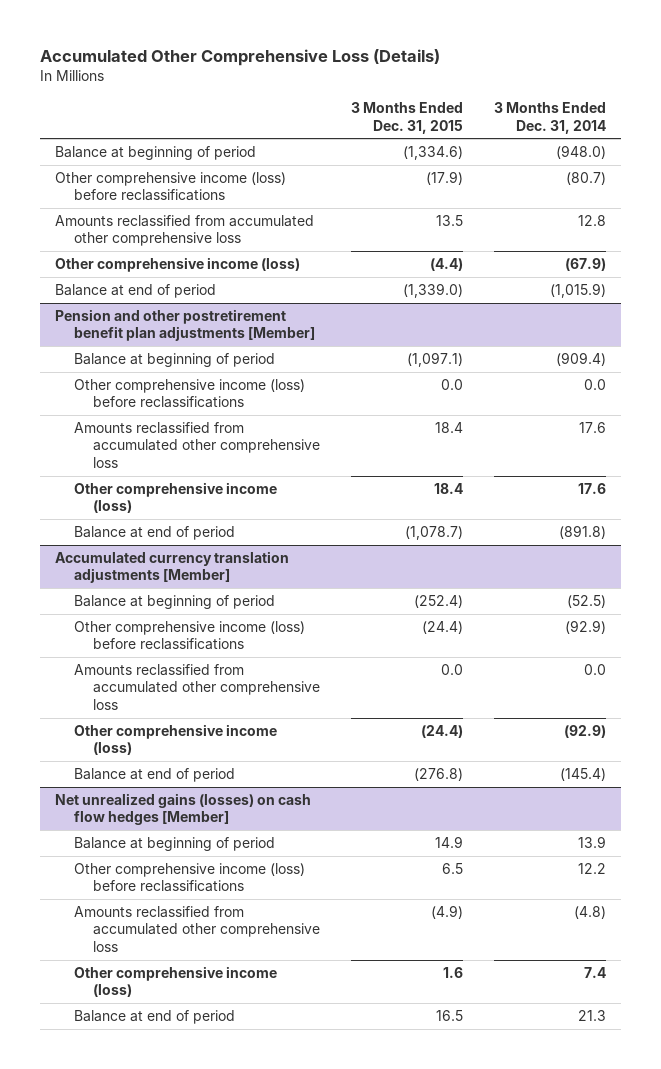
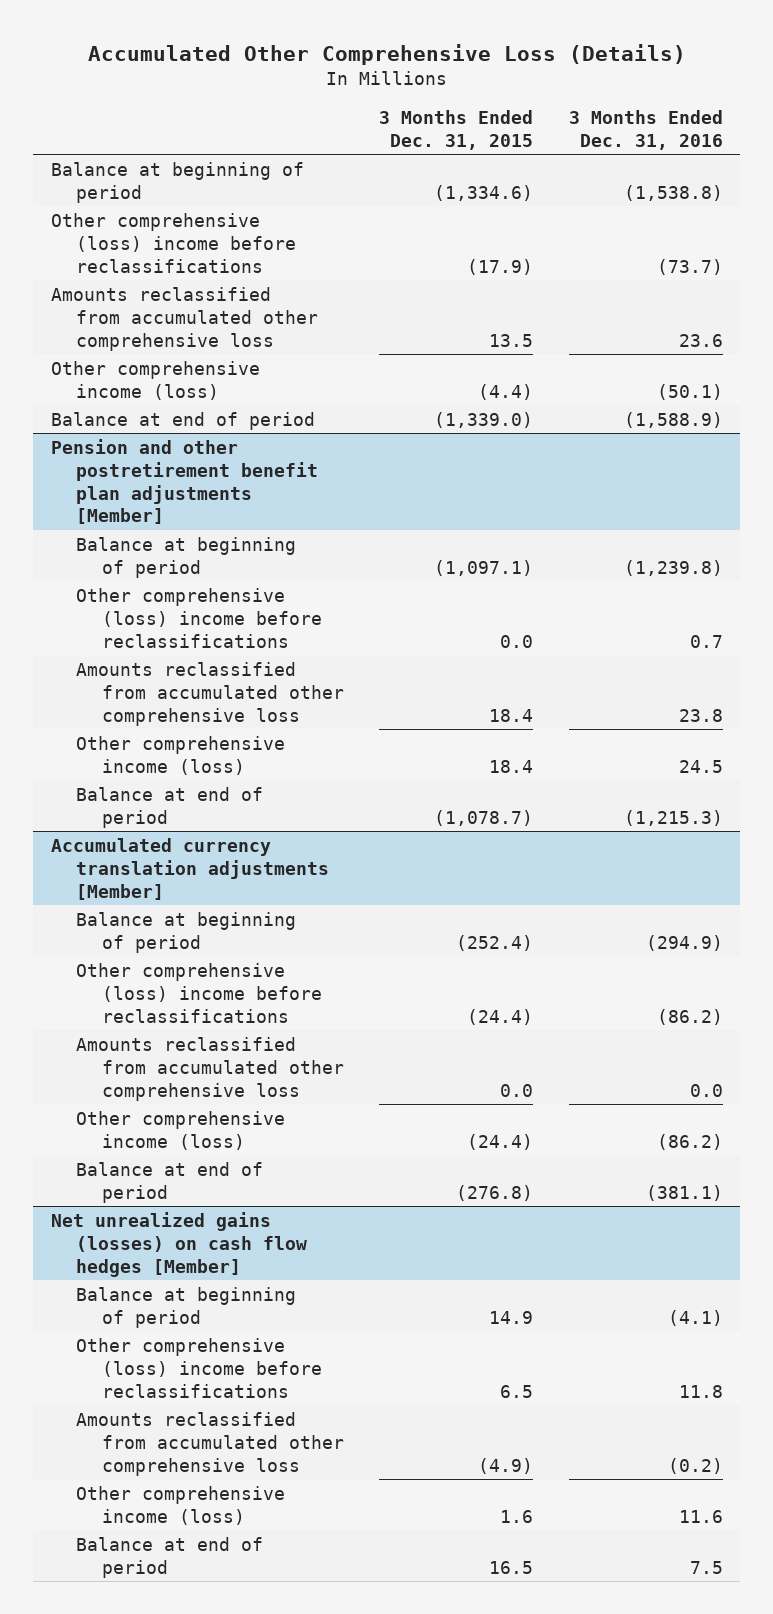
- | 3 Months Ended Dec. 31, 2015 | 3 Months Ended Dec. 31, 2014
+ | 3 Months Ended Dec. 31, 2015 | 3 Months Ended Dec. 31, 2016
- Other comprehensive income (loss) before reclassifications | (17.9) | (80.7)
+ Other comprehensive (loss) income before reclassifications | (17.9) | (73.7)
@ Pension and other postretirement benefit plan adjustments [Member]
- Other comprehensive income (loss) before reclassifications | 0.0 | 0.0
+ Other comprehensive (loss) income before reclassifications | 0.0 | 0.7
@ Accumulated currency translation adjustments [Member]
- Other comprehensive income (loss) before reclassifications | (24.4) | (92.9)
+ Other comprehensive (loss) income before reclassifications | (24.4) | (86.2)
@ Net unrealized gains (losses) on cash flow hedges [Member]
- Other comprehensive income (loss) before reclassifications | 6.5 | 12.2
+ Other comprehensive (loss) income before reclassifications | 6.5 | 11.8

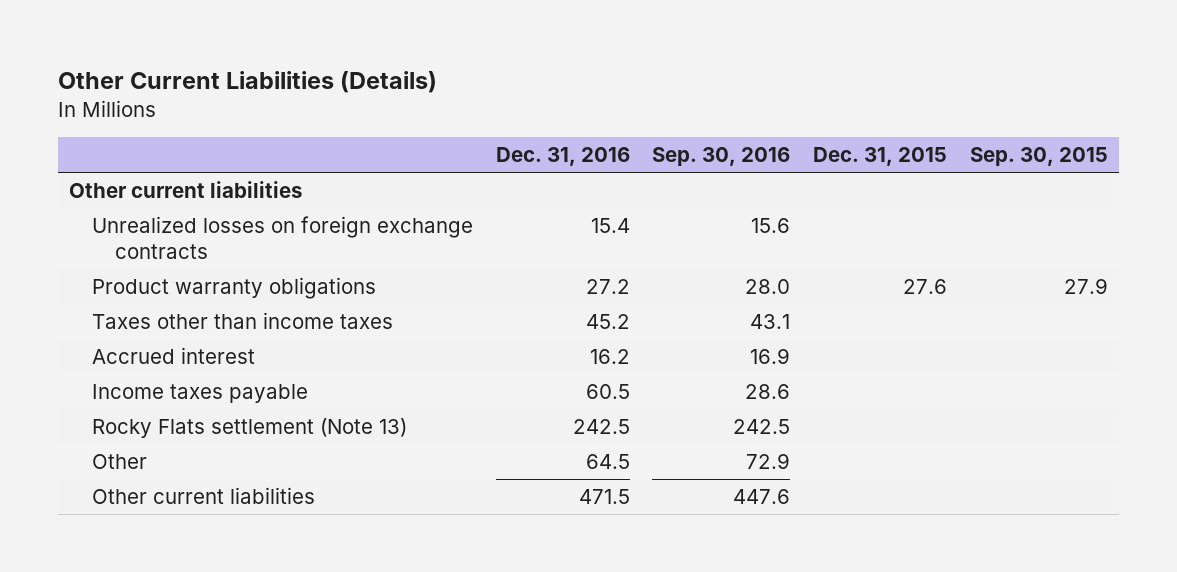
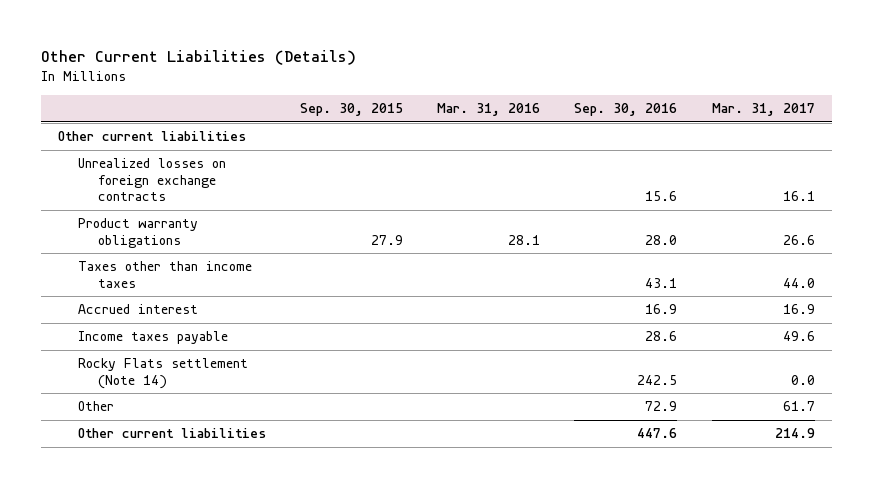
- | Dec. 31, 2016 | Sep. 30, 2016 | Dec. 31, 2015 | Sep. 30, 2015
+ | Sep. 30, 2015 | Mar. 31, 2016 | Sep. 30, 2016 | Mar. 31, 2017
- Rocky Flats settlement (Note 13) | 242.5 | 242.5 | |
+ Rocky Flats settlement (Note 14) | | | 242.5 | 0.0

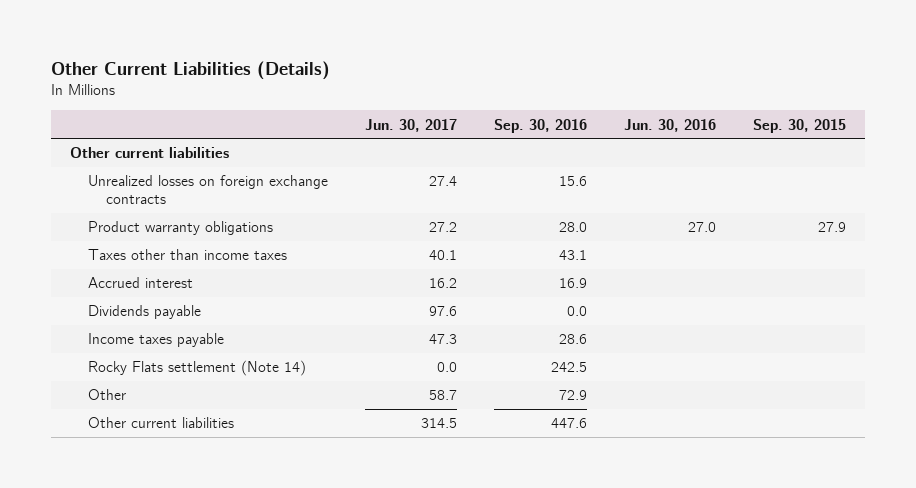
- | Sep. 30, 2015 | Mar. 31, 2016 | Sep. 30, 2016 | Mar. 31, 2017
+ | Jun. 30, 2017 | Sep. 30, 2016 | Jun. 30, 2016 | Sep. 30, 2015
+ Dividends payable | 97.6 | 0.0 | |

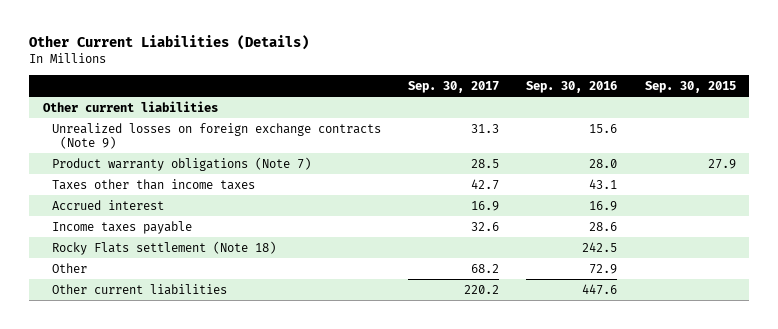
- | Jun. 30, 2017 | Sep. 30, 2016 | Jun. 30, 2016 | Sep. 30, 2015
+ | Sep. 30, 2017 | Sep. 30, 2016 | Sep. 30, 2015
- Unrealized losses on foreign exchange contracts | 27.4 | 15.6 | |
- Product warranty obligations | 27.2 | 28.0 | 27.0 | 27.9
+ Unrealized losses on foreign exchange contracts (Note 9) | 31.3 | 15.6 |
+ Product warranty obligations (Note 7) | 28.5 | 28.0 | 27.9
- Dividends payable | 97.6 | 0.0 | |
- Rocky Flats settlement (Note 14) | 0.0 | 242.5 | |
+ Rocky Flats settlement (Note 18) | | 242.5 |

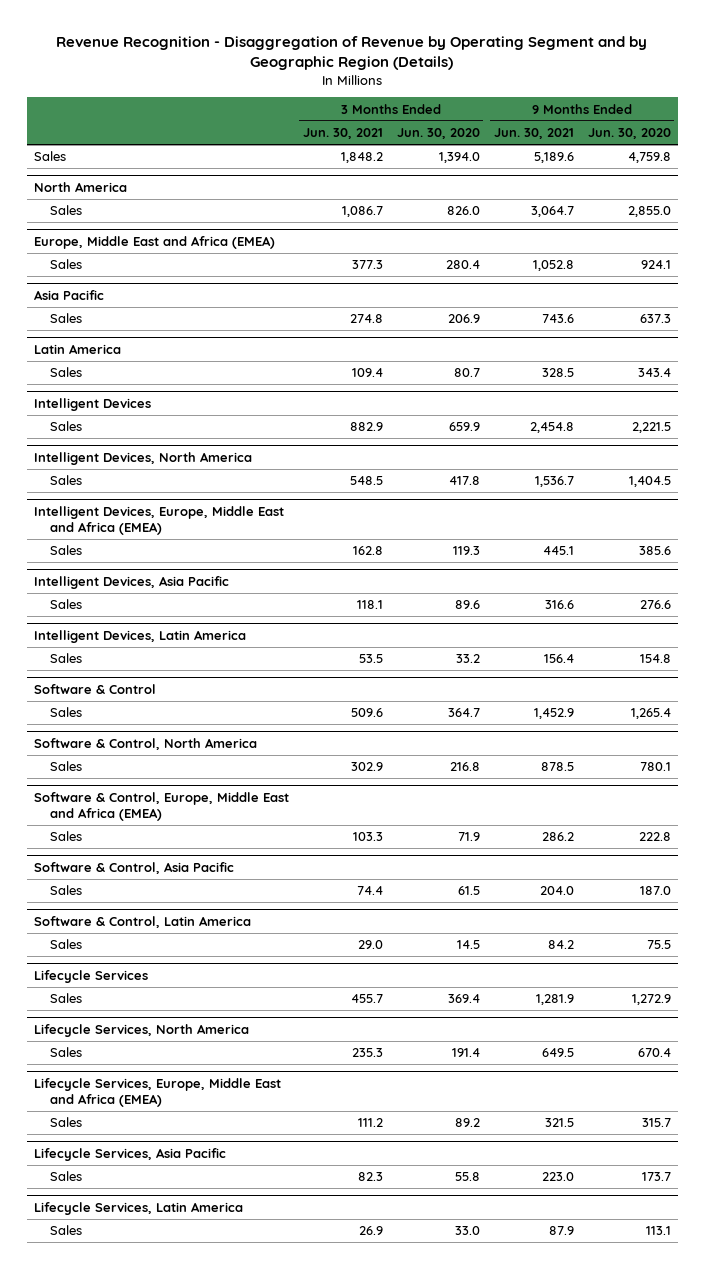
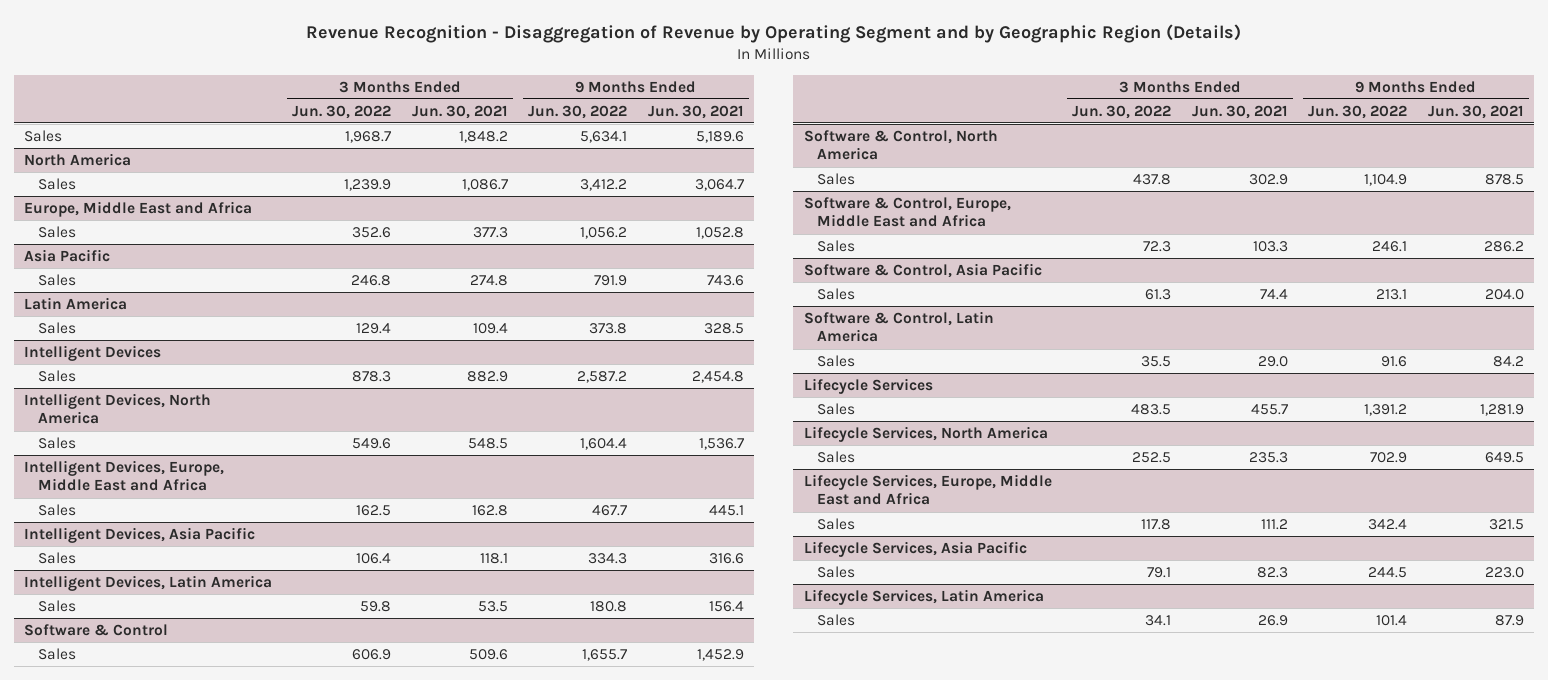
- | 3 Months Ended Jun. 30, 2021 | 3 Months Ended Jun. 30, 2020 | 9 Months Ended Jun. 30, 2021 | 9 Months Ended Jun. 30, 2020
+ | 3 Months Ended Jun. 30, 2022 | 3 Months Ended Jun. 30, 2021 | 9 Months Ended Jun. 30, 2022 | 9 Months Ended Jun. 30, 2021
- Europe, Middle East and Africa (EMEA)
+ Europe, Middle East and Africa
- Intelligent Devices, Europe, Middle East and Africa (EMEA)
+ Intelligent Devices, Europe, Middle East and Africa
- Software & Control, Europe, Middle East and Africa (EMEA)
+ Software & Control, Europe, Middle East and Africa
- Lifecycle Services, Europe, Middle East and Africa (EMEA)
+ Lifecycle Services, Europe, Middle East and Africa

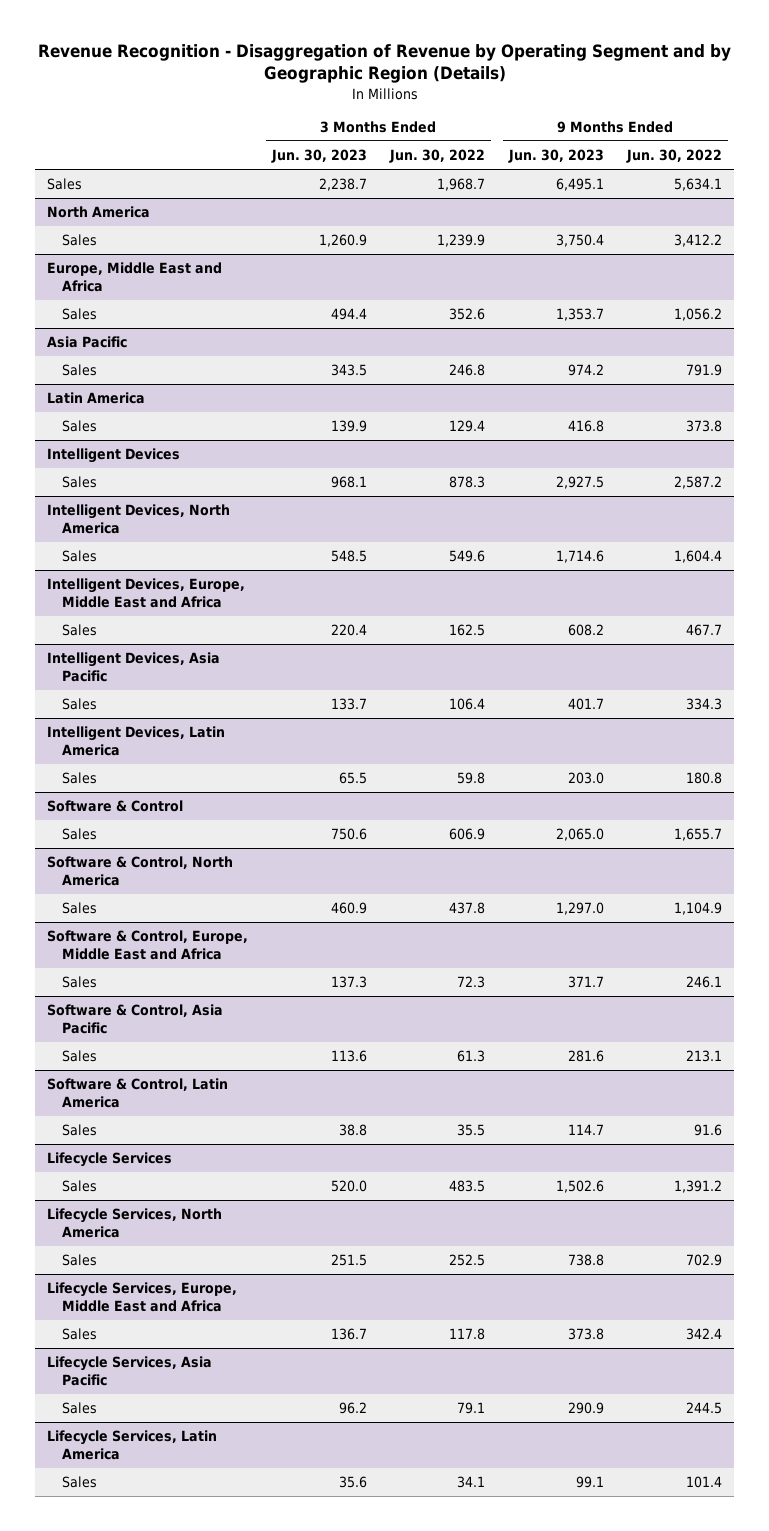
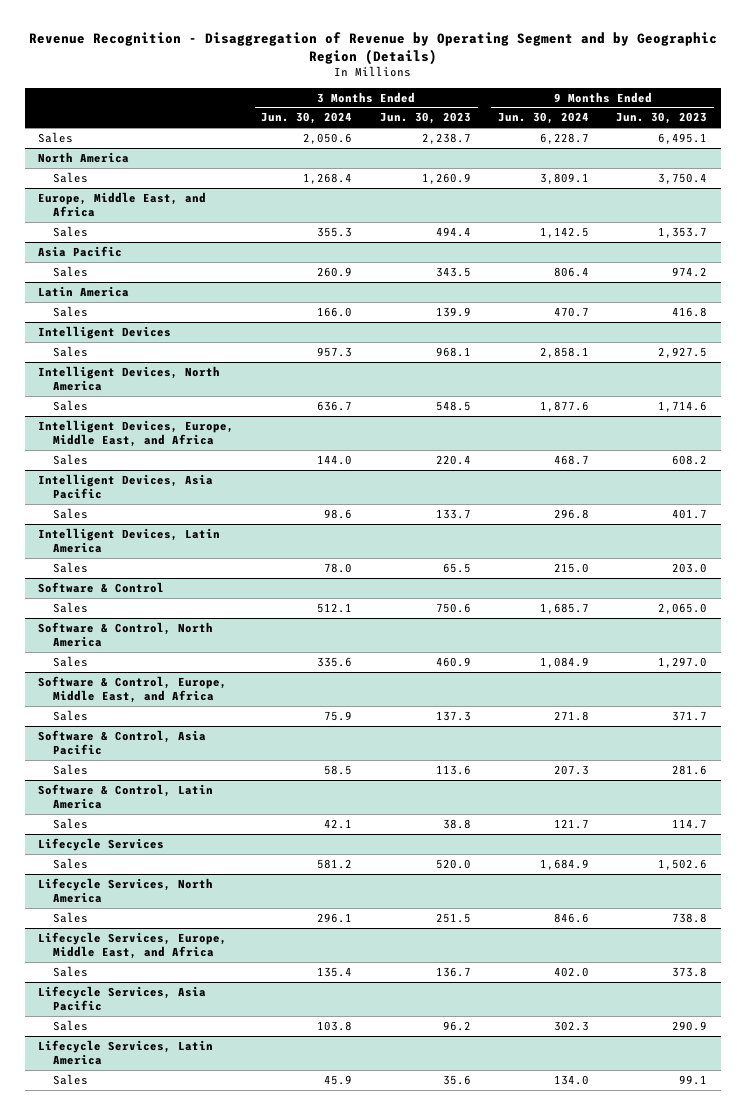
- | 3 Months Ended Jun. 30, 2023 | 3 Months Ended Jun. 30, 2022 | 9 Months Ended Jun. 30, 2023 | 9 Months Ended Jun. 30, 2022
+ | 3 Months Ended Jun. 30, 2024 | 3 Months Ended Jun. 30, 2023 | 9 Months Ended Jun. 30, 2024 | 9 Months Ended Jun. 30, 2023
- Europe, Middle East and Africa
+ Europe, Middle East, and Africa
- Intelligent Devices, Europe, Middle East and Africa
+ Intelligent Devices, Europe, Middle East, and Africa
- Software & Control, Europe, Middle East and Africa
+ Software & Control, Europe, Middle East, and Africa
- Lifecycle Services, Europe, Middle East and Africa
+ Lifecycle Services, Europe, Middle East, and Africa

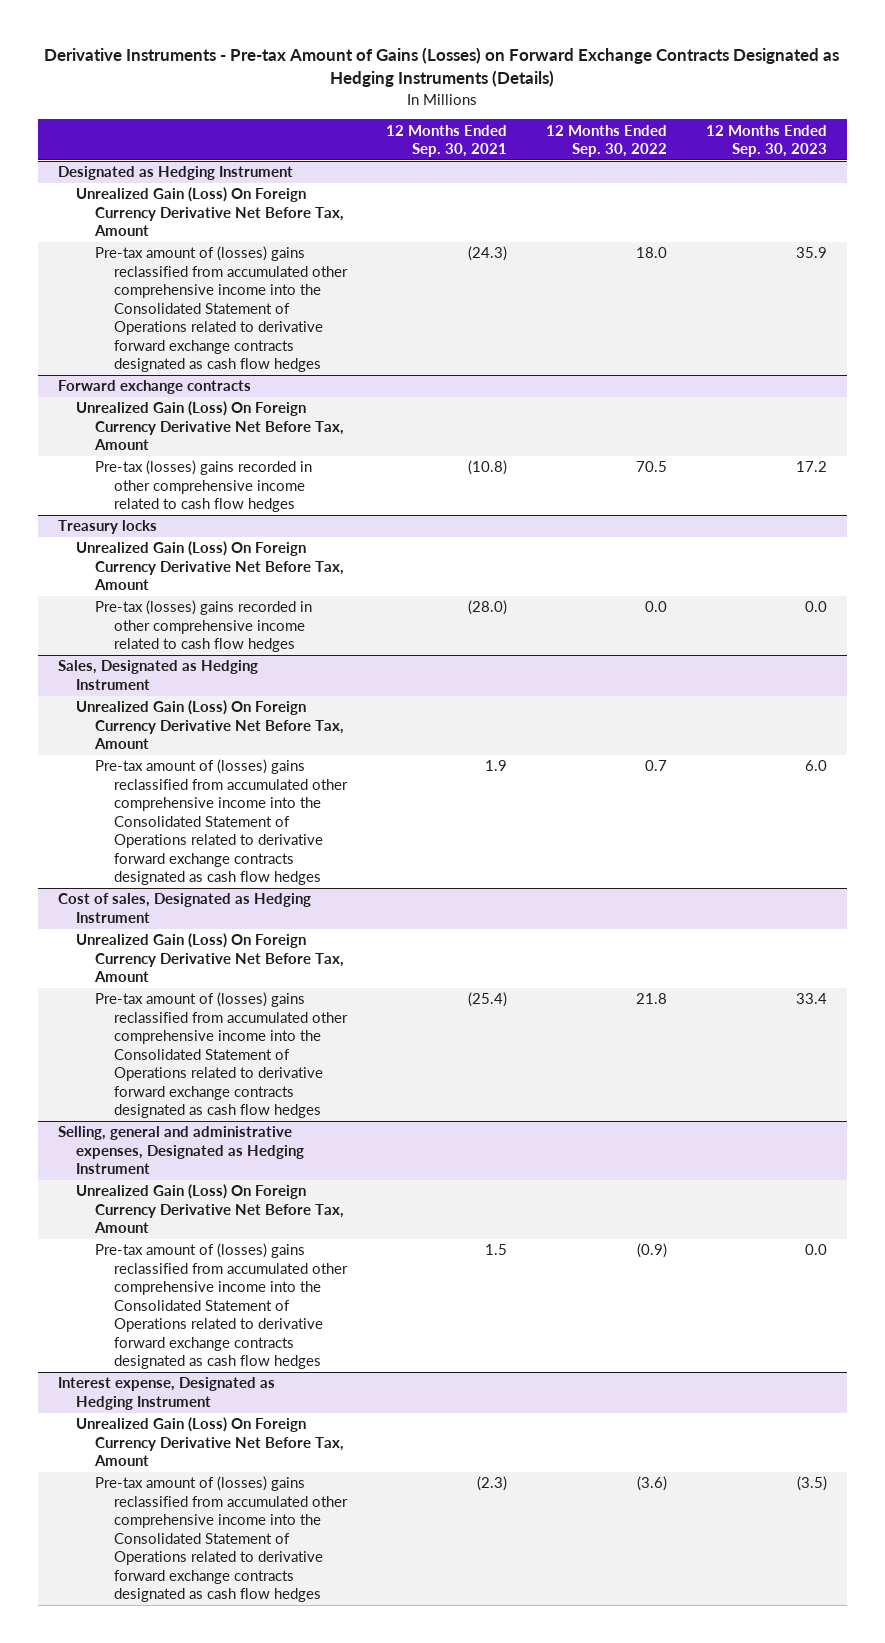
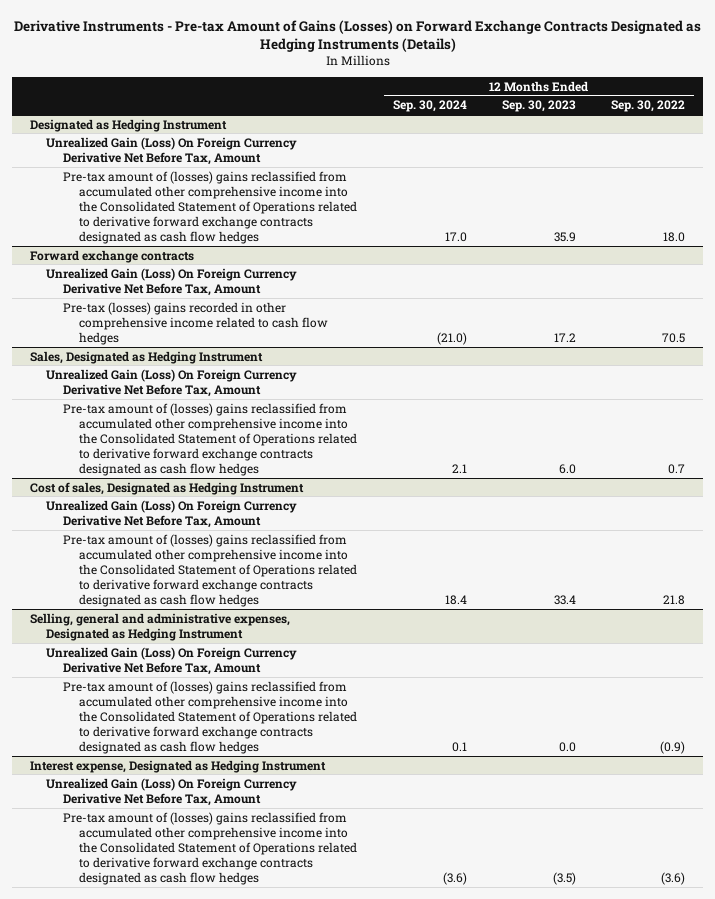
- | 12 Months Ended Sep. 30, 2021 | 12 Months Ended Sep. 30, 2022 | 12 Months Ended Sep. 30, 2023
+ | 12 Months Ended Sep. 30, 2024 | 12 Months Ended Sep. 30, 2023 | 12 Months Ended Sep. 30, 2022
- Treasury locks
- Unrealized Gain (Loss) On Foreign Currency Derivative Net Before Tax, Amount
- Pre-tax (losses) gains recorded in other comprehensive income related to cash flow hedges | (28.0) | 0.0 | 0.0

